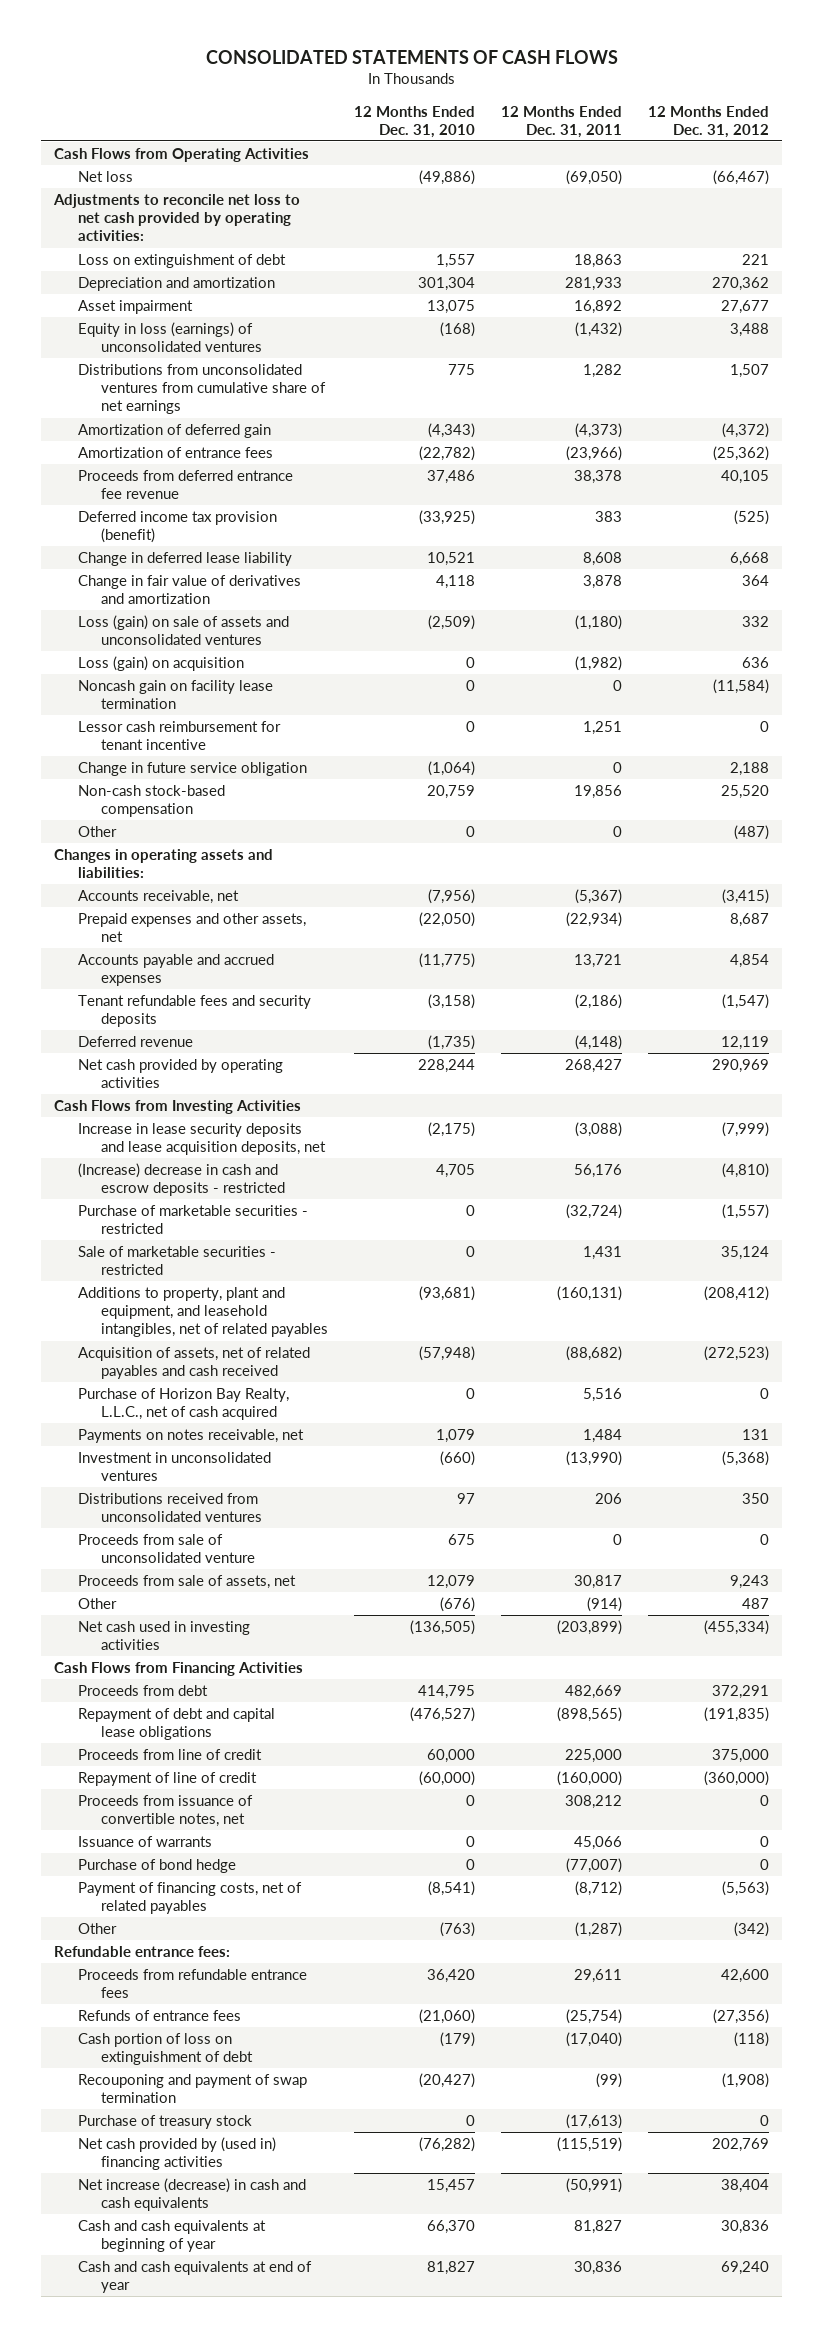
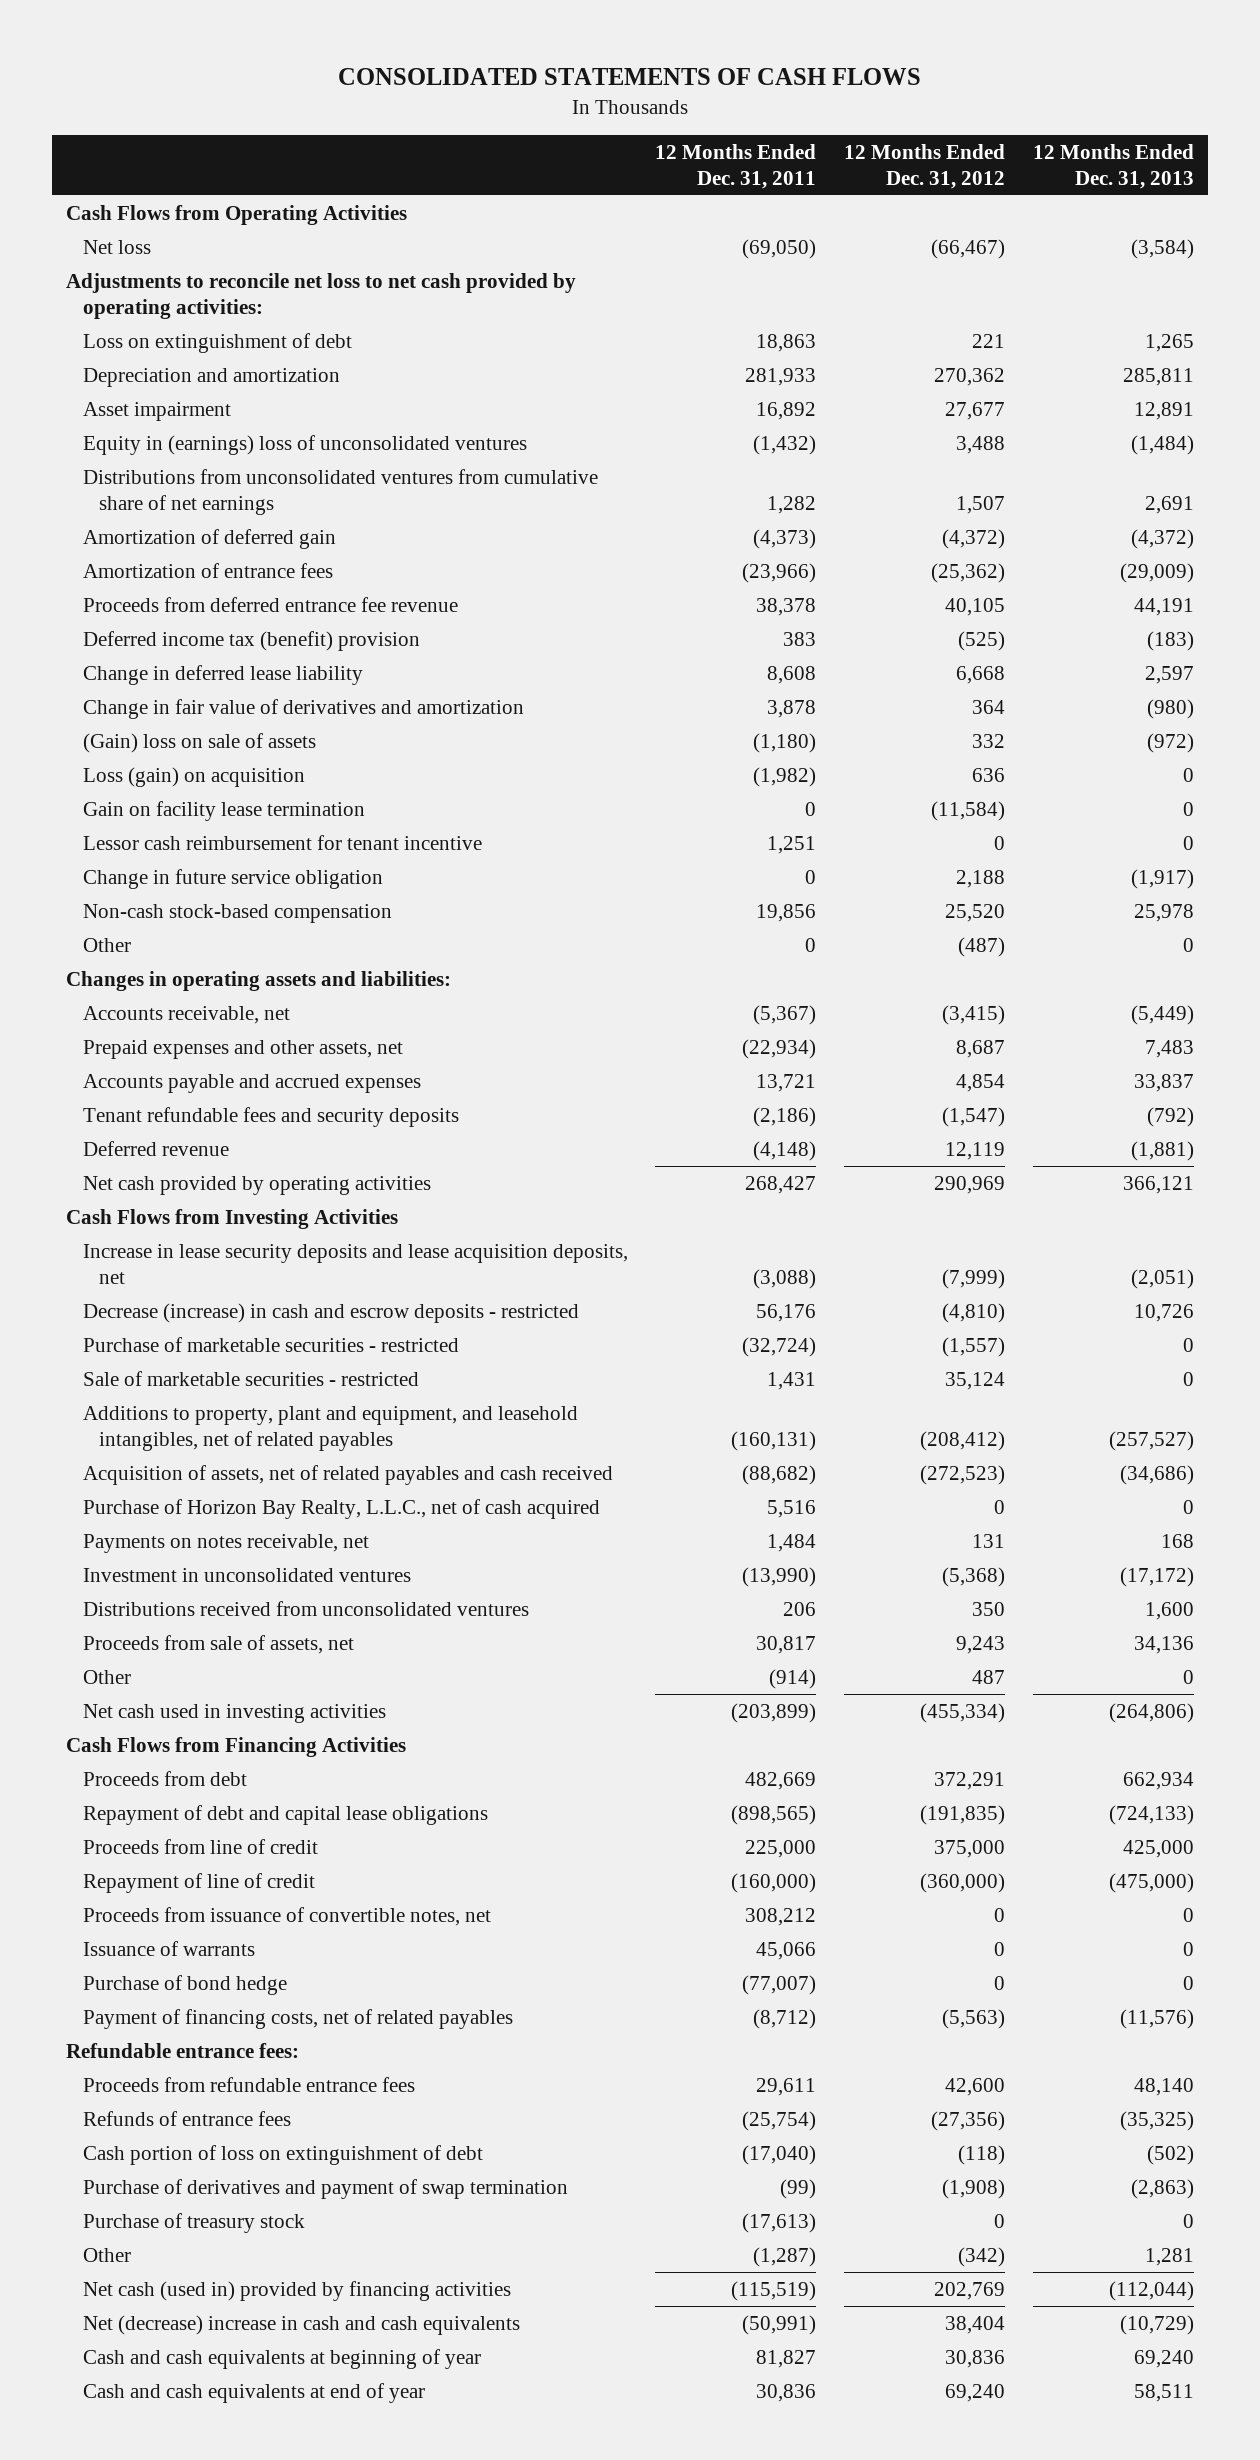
- | 12 Months Ended Dec. 31, 2010 | 12 Months Ended Dec. 31, 2011 | 12 Months Ended Dec. 31, 2012
+ | 12 Months Ended Dec. 31, 2011 | 12 Months Ended Dec. 31, 2012 | 12 Months Ended Dec. 31, 2013
- Equity in loss (earnings) of unconsolidated ventures | (168) | (1,432) | 3,488
+ Equity in (earnings) loss of unconsolidated ventures | (1,432) | 3,488 | (1,484)
- Deferred income tax provision (benefit) | (33,925) | 383 | (525)
+ Deferred income tax (benefit) provision | 383 | (525) | (183)
- Loss (gain) on sale of assets and unconsolidated ventures | (2,509) | (1,180) | 332
+ (Gain) loss on sale of assets | (1,180) | 332 | (972)
- Noncash gain on facility lease termination | 0 | 0 | (11,584)
+ Gain on facility lease termination | 0 | (11,584) | 0
- (Increase) decrease in cash and escrow deposits - restricted | 4,705 | 56,176 | (4,810)
+ Decrease (increase) in cash and escrow deposits - restricted | 56,176 | (4,810) | 10,726
- Proceeds from sale of unconsolidated venture | 675 | 0 | 0
- Recouponing and payment of swap termination | (20,427) | (99) | (1,908)
+ Purchase of derivatives and payment of swap termination | (99) | (1,908) | (2,863)
- Net cash provided by (used in) financing activities | (76,282) | (115,519) | 202,769
- Net increase (decrease) in cash and cash equivalents | 15,457 | (50,991) | 38,404
moved down: Other | (1,287) | (342) | 1,281
+ Net cash (used in) provided by financing activities | (115,519) | 202,769 | (112,044)
+ Net (decrease) increase in cash and cash equivalents | (50,991) | 38,404 | (10,729)

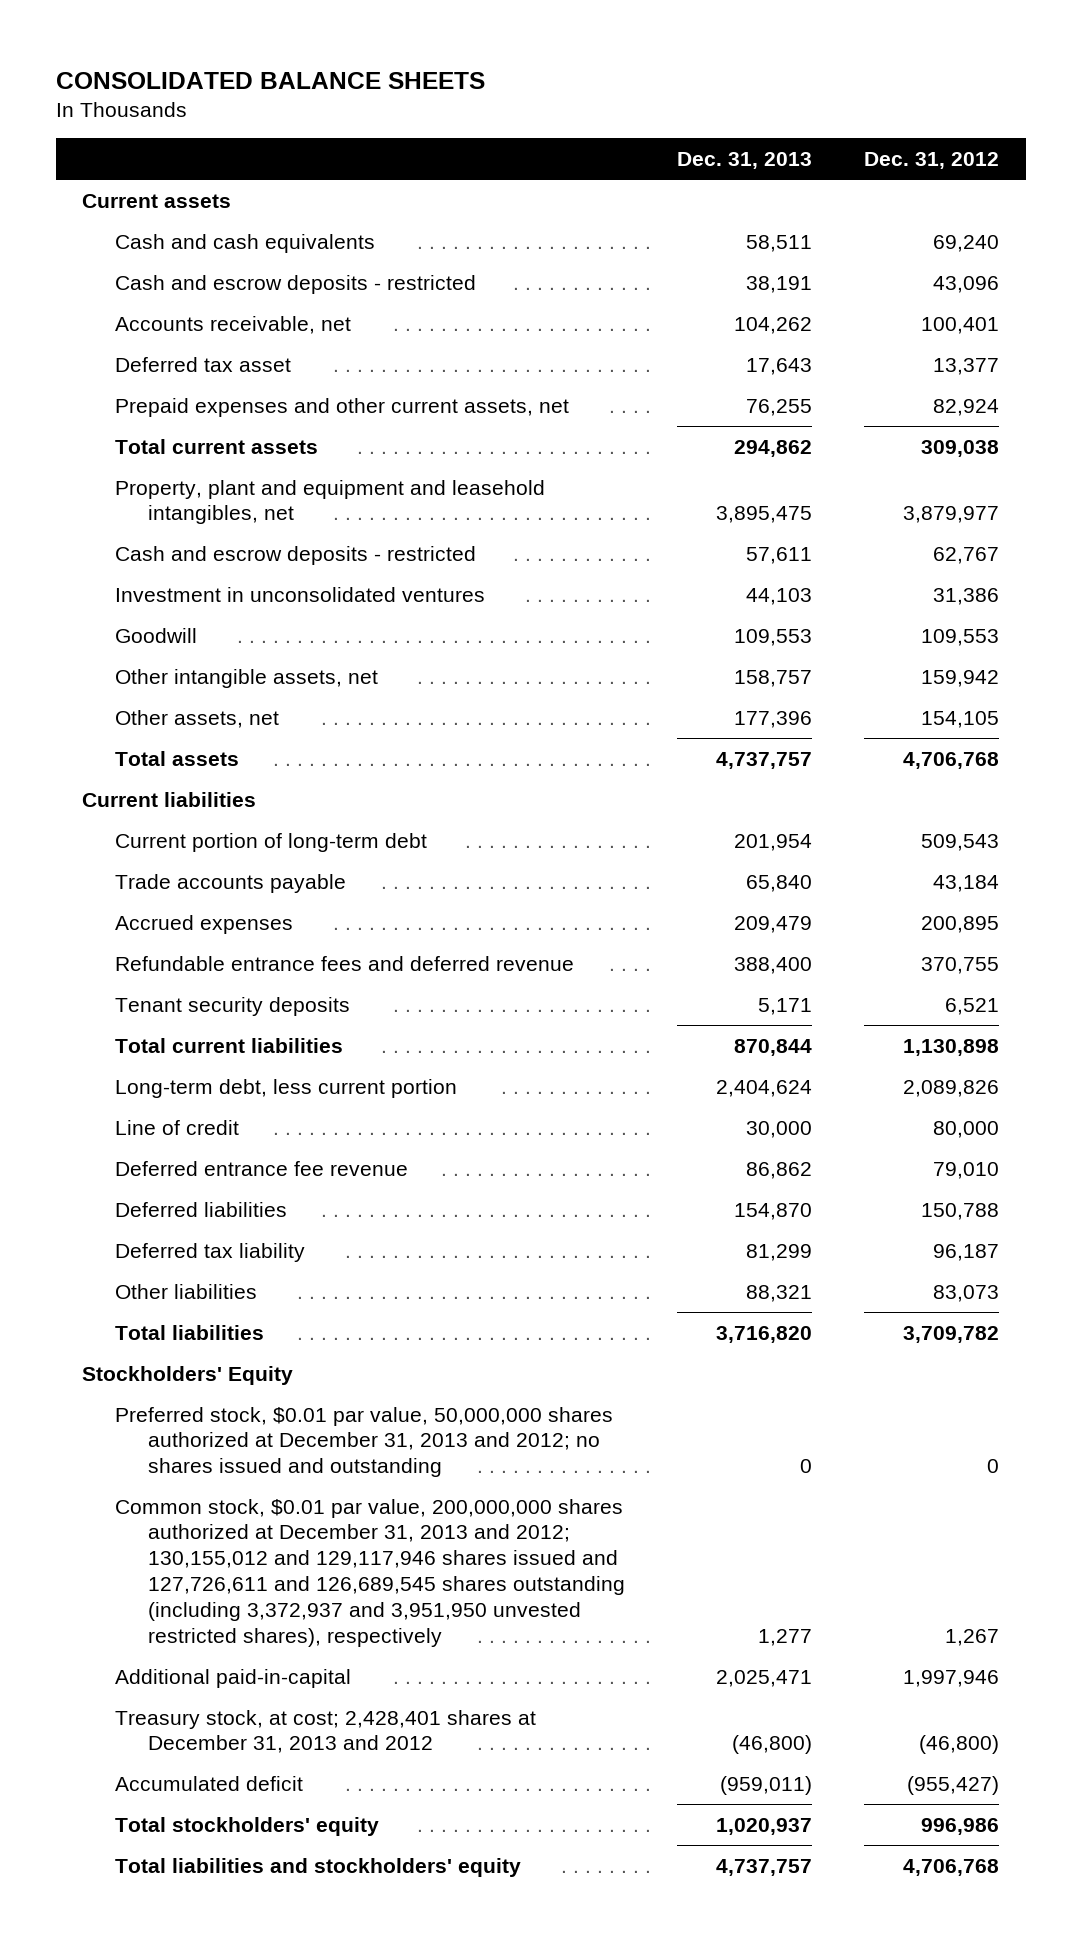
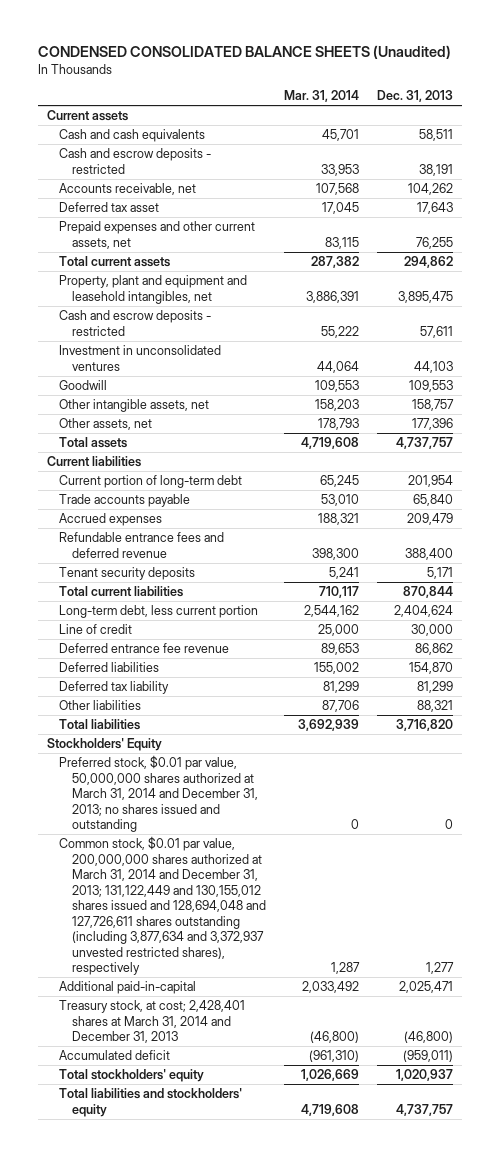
- CONSOLIDATED BALANCE SHEETS
+ CONDENSED CONSOLIDATED BALANCE SHEETS (Unaudited)
- | Dec. 31, 2013 | Dec. 31, 2012
+ | Mar. 31, 2014 | Dec. 31, 2013
- Preferred stock, $0.01 par value, 50,000,000 shares authorized at December 31, 2013 and 2012; no shares issued and outstanding | 0 | 0
- Common stock, $0.01 par value, 200,000,000 shares authorized at December 31, 2013 and 2012; 130,155,012 and 129,117,946 shares issued and 127,726,611 and 126,689,545 shares outstanding (including 3,372,937 and 3,951,950 unvested restricted shares), respectively | 1,277 | 1,267
+ Preferred stock, $0.01 par value, 50,000,000 shares authorized at March 31, 2014 and December 31, 2013; no shares issued and outstanding | 0 | 0
+ Common stock, $0.01 par value, 200,000,000 shares authorized at March 31, 2014 and December 31, 2013; 131,122,449 and 130,155,012 shares issued and 128,694,048 and 127,726,611 shares outstanding (including 3,877,634 and 3,372,937 unvested restricted shares), respectively | 1,287 | 1,277
- Treasury stock, at cost; 2,428,401 shares at December 31, 2013 and 2012 | (46,800) | (46,800)
+ Treasury stock, at cost; 2,428,401 shares at March 31, 2014 and December 31, 2013 | (46,800) | (46,800)

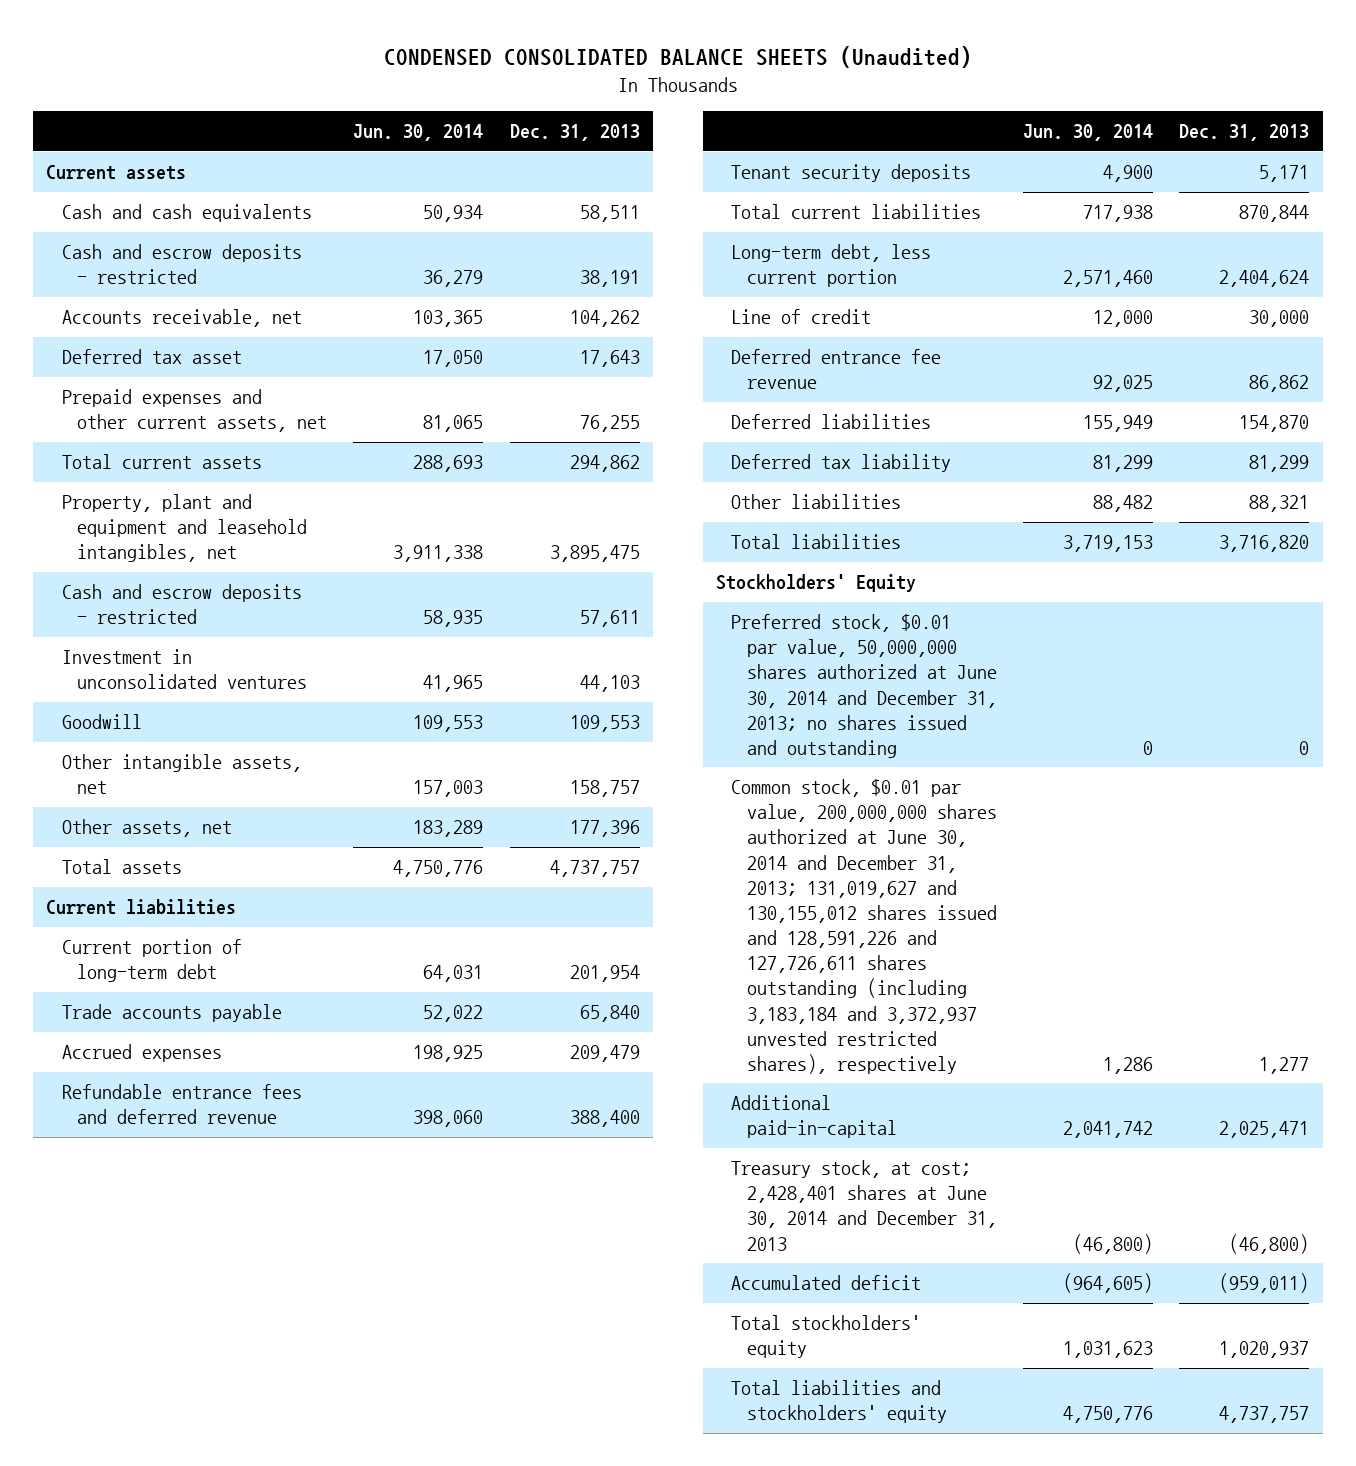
- | Mar. 31, 2014 | Dec. 31, 2013
+ | Jun. 30, 2014 | Dec. 31, 2013
- Preferred stock, $0.01 par value, 50,000,000 shares authorized at March 31, 2014 and December 31, 2013; no shares issued and outstanding | 0 | 0
- Common stock, $0.01 par value, 200,000,000 shares authorized at March 31, 2014 and December 31, 2013; 131,122,449 and 130,155,012 shares issued and 128,694,048 and 127,726,611 shares outstanding (including 3,877,634 and 3,372,937 unvested restricted shares), respectively | 1,287 | 1,277
+ Preferred stock, $0.01 par value, 50,000,000 shares authorized at June 30, 2014 and December 31, 2013; no shares issued and outstanding | 0 | 0
+ Common stock, $0.01 par value, 200,000,000 shares authorized at June 30, 2014 and December 31, 2013; 131,019,627 and 130,155,012 shares issued and 128,591,226 and 127,726,611 shares outstanding (including 3,183,184 and 3,372,937 unvested restricted shares), respectively | 1,286 | 1,277
- Treasury stock, at cost; 2,428,401 shares at March 31, 2014 and December 31, 2013 | (46,800) | (46,800)
+ Treasury stock, at cost; 2,428,401 shares at June 30, 2014 and December 31, 2013 | (46,800) | (46,800)

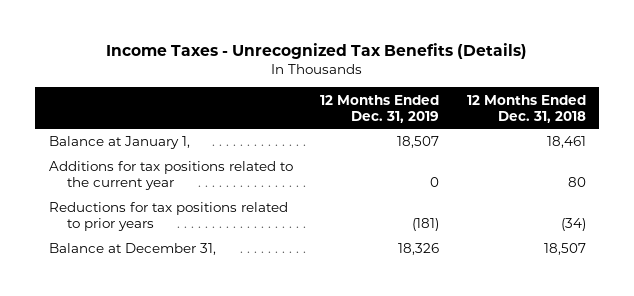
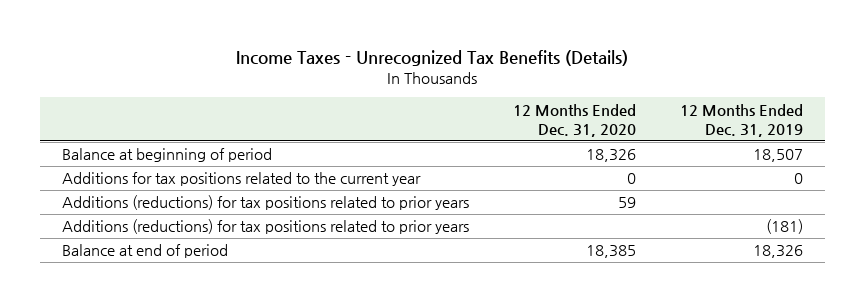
- | 12 Months Ended Dec. 31, 2019 | 12 Months Ended Dec. 31, 2018
+ | 12 Months Ended Dec. 31, 2020 | 12 Months Ended Dec. 31, 2019
- Balance at January 1, | 18,507 | 18,461
+ Balance at beginning of period | 18,326 | 18,507
- Reductions for tax positions related to prior years | (181) | (34)
- Balance at December 31, | 18,326 | 18,507
+ Additions (reductions) for tax positions related to prior years | 59 |
+ Additions (reductions) for tax positions related to prior years | | (181)
+ Balance at end of period | 18,385 | 18,326

